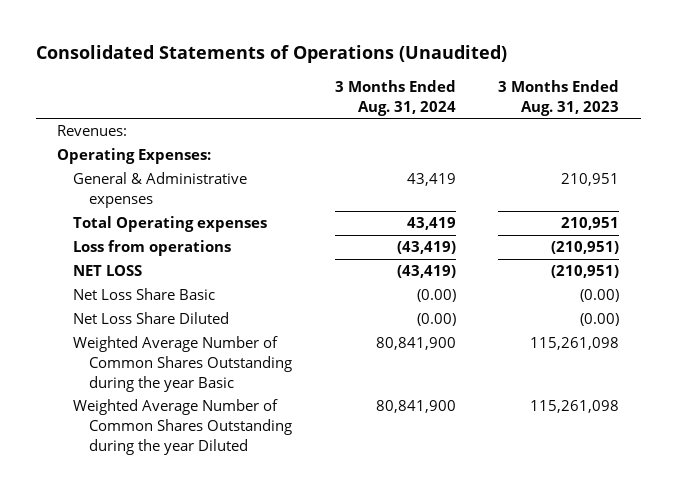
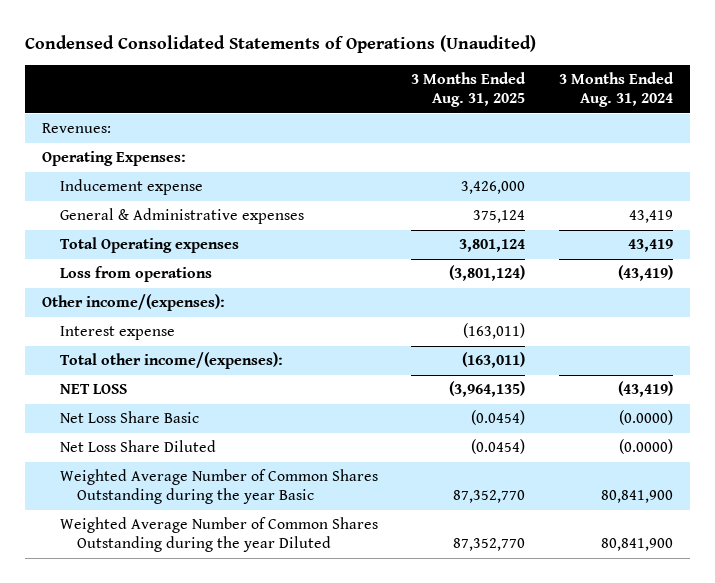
- Consolidated Statements of Operations (Unaudited)
+ Condensed Consolidated Statements of Operations (Unaudited)
- | 3 Months Ended Aug. 31, 2024 | 3 Months Ended Aug. 31, 2023
+ | 3 Months Ended Aug. 31, 2025 | 3 Months Ended Aug. 31, 2024
+ Inducement expense | 3,426,000 |
+ Other income/(expenses):
+ Interest expense | (163,011) |
+ Total other income/(expenses): | (163,011) |
- Net Loss Share Basic | (0.00) | (0.00)
- Net Loss Share Diluted | (0.00) | (0.00)
+ Net Loss Share Basic | (0.0454) | (0.0000)
+ Net Loss Share Diluted | (0.0454) | (0.0000)

